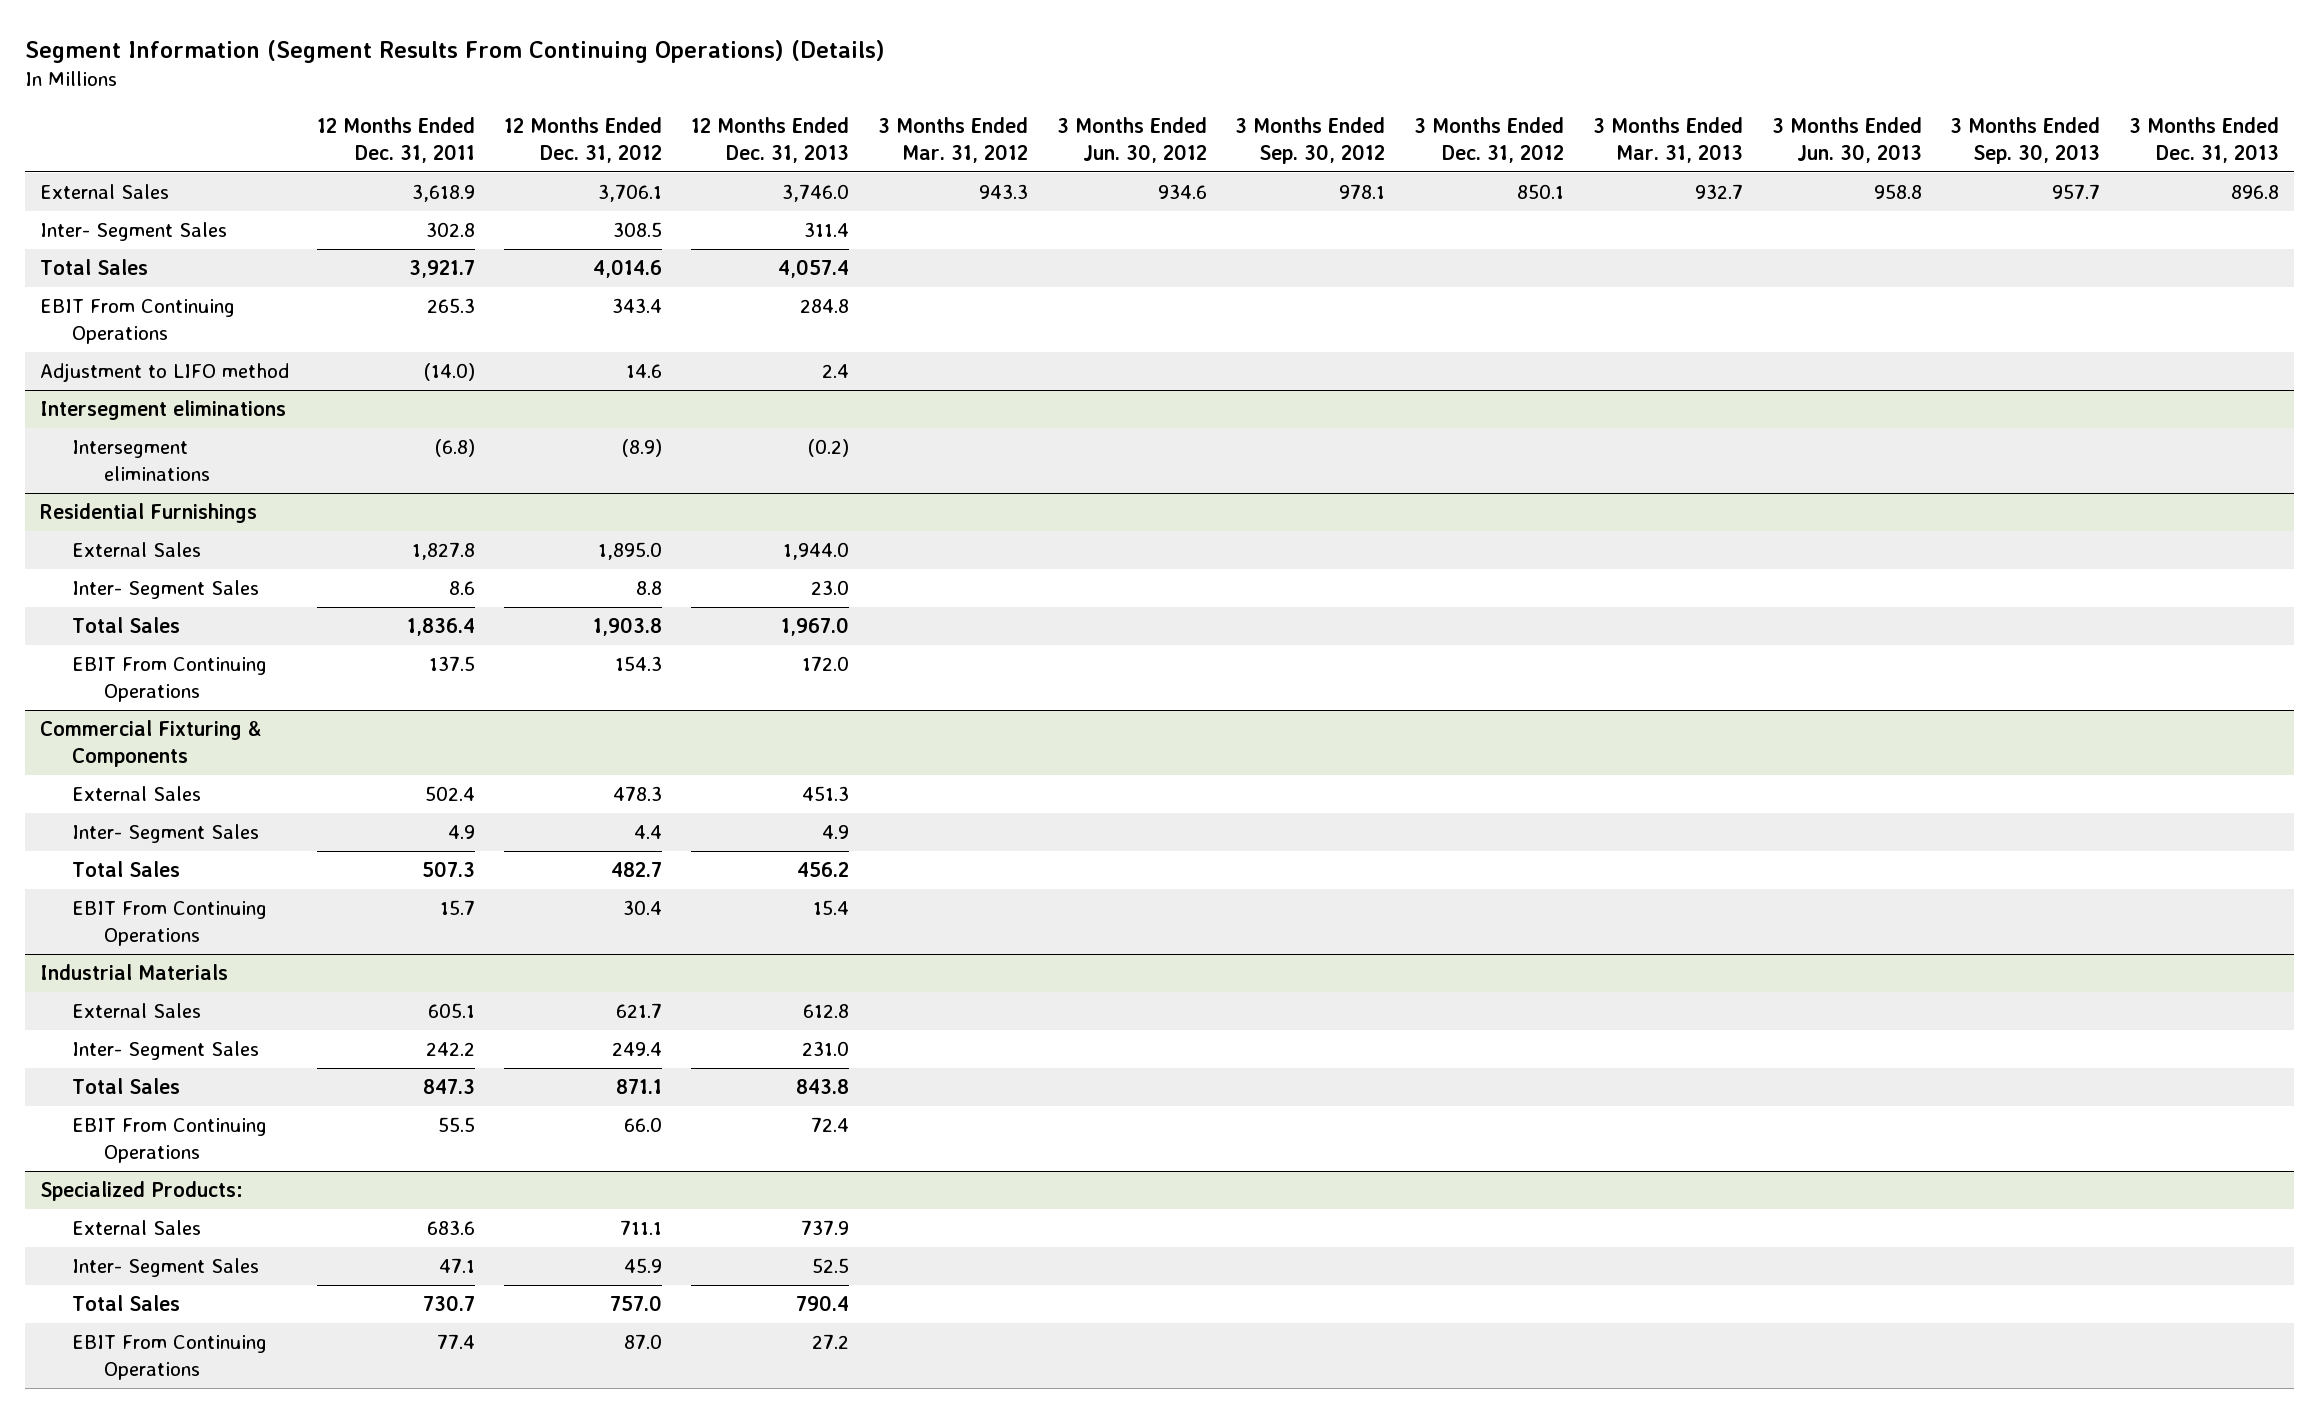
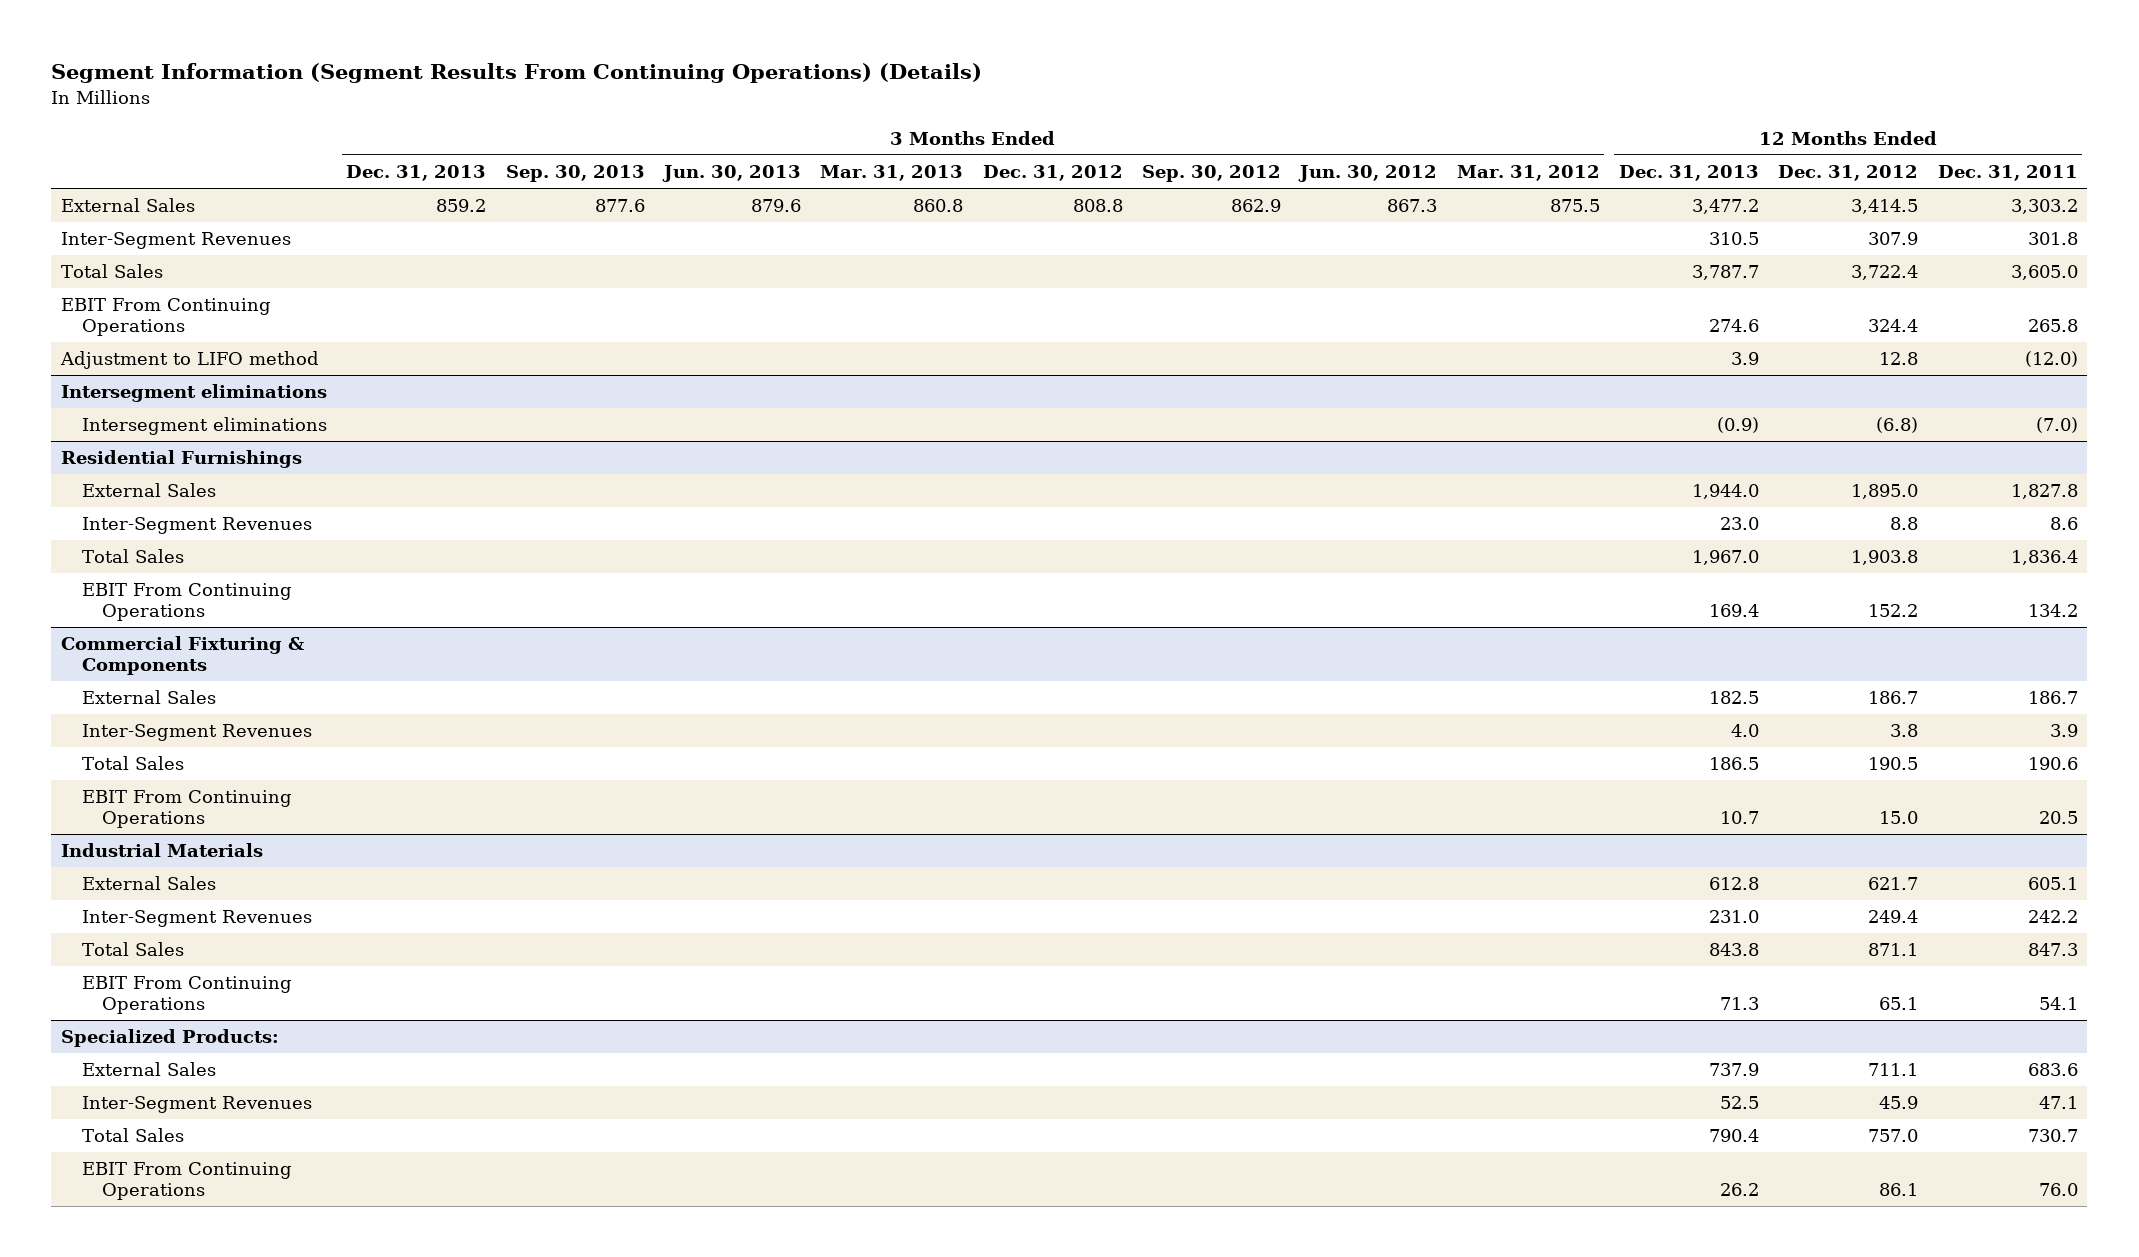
- | 12 Months Ended Dec. 31, 2011 | 12 Months Ended Dec. 31, 2012 | 12 Months Ended Dec. 31, 2013 | 3 Months Ended Mar. 31, 2012 | 3 Months Ended Jun. 30, 2012 | 3 Months Ended Sep. 30, 2012 | 3 Months Ended Dec. 31, 2012 | 3 Months Ended Mar. 31, 2013 | 3 Months Ended Jun. 30, 2013 | 3 Months Ended Sep. 30, 2013 | 3 Months Ended Dec. 31, 2013
+ | 3 Months Ended Dec. 31, 2013 | 3 Months Ended Sep. 30, 2013 | 3 Months Ended Jun. 30, 2013 | 3 Months Ended Mar. 31, 2013 | 3 Months Ended Dec. 31, 2012 | 3 Months Ended Sep. 30, 2012 | 3 Months Ended Jun. 30, 2012 | 3 Months Ended Mar. 31, 2012 | 12 Months Ended Dec. 31, 2013 | 12 Months Ended Dec. 31, 2012 | 12 Months Ended Dec. 31, 2011
- External Sales | 3,618.9 | 3,706.1 | 3,746.0 | 943.3 | 934.6 | 978.1 | 850.1 | 932.7 | 958.8 | 957.7 | 896.8
- Inter- Segment Sales | 302.8 | 308.5 | 311.4 | | | | | | | |
- Total Sales | 3,921.7 | 4,014.6 | 4,057.4 | | | | | | | |
- EBIT From Continuing Operations | 265.3 | 343.4 | 284.8 | | | | | | | |
- Adjustment to LIFO method | (14.0) | 14.6 | 2.4 | | | | | | | |
+ External Sales | 859.2 | 877.6 | 879.6 | 860.8 | 808.8 | 862.9 | 867.3 | 875.5 | 3,477.2 | 3,414.5 | 3,303.2
+ Inter-Segment Revenues | | | | | | | | | 310.5 | 307.9 | 301.8
+ Total Sales | | | | | | | | | 3,787.7 | 3,722.4 | 3,605.0
+ EBIT From Continuing Operations | | | | | | | | | 274.6 | 324.4 | 265.8
+ Adjustment to LIFO method | | | | | | | | | 3.9 | 12.8 | (12.0)
@ Intersegment eliminations
- Intersegment eliminations | (6.8) | (8.9) | (0.2) | | | | | | | |
+ Intersegment eliminations | | | | | | | | | (0.9) | (6.8) | (7.0)
@ Residential Furnishings
- Inter- Segment Sales | 8.6 | 8.8 | 23.0 | | | | | | | |
+ Inter-Segment Revenues | | | | | | | | | 23.0 | 8.8 | 8.6
- EBIT From Continuing Operations | 137.5 | 154.3 | 172.0 | | | | | | | |
+ EBIT From Continuing Operations | | | | | | | | | 169.4 | 152.2 | 134.2
@ Commercial Fixturing & Components
- External Sales | 502.4 | 478.3 | 451.3 | | | | | | | |
- Inter- Segment Sales | 4.9 | 4.4 | 4.9 | | | | | | | |
- Total Sales | 507.3 | 482.7 | 456.2 | | | | | | | |
- EBIT From Continuing Operations | 15.7 | 30.4 | 15.4 | | | | | | | |
+ External Sales | | | | | | | | | 182.5 | 186.7 | 186.7
+ Inter-Segment Revenues | | | | | | | | | 4.0 | 3.8 | 3.9
+ Total Sales | | | | | | | | | 186.5 | 190.5 | 190.6
+ EBIT From Continuing Operations | | | | | | | | | 10.7 | 15.0 | 20.5
@ Industrial Materials
- Inter- Segment Sales | 242.2 | 249.4 | 231.0 | | | | | | | |
+ Inter-Segment Revenues | | | | | | | | | 231.0 | 249.4 | 242.2
- EBIT From Continuing Operations | 55.5 | 66.0 | 72.4 | | | | | | | |
+ EBIT From Continuing Operations | | | | | | | | | 71.3 | 65.1 | 54.1
@ Specialized Products:
- Inter- Segment Sales | 47.1 | 45.9 | 52.5 | | | | | | | |
+ Inter-Segment Revenues | | | | | | | | | 52.5 | 45.9 | 47.1
- EBIT From Continuing Operations | 77.4 | 87.0 | 27.2 | | | | | | | |
+ EBIT From Continuing Operations | | | | | | | | | 26.2 | 86.1 | 76.0

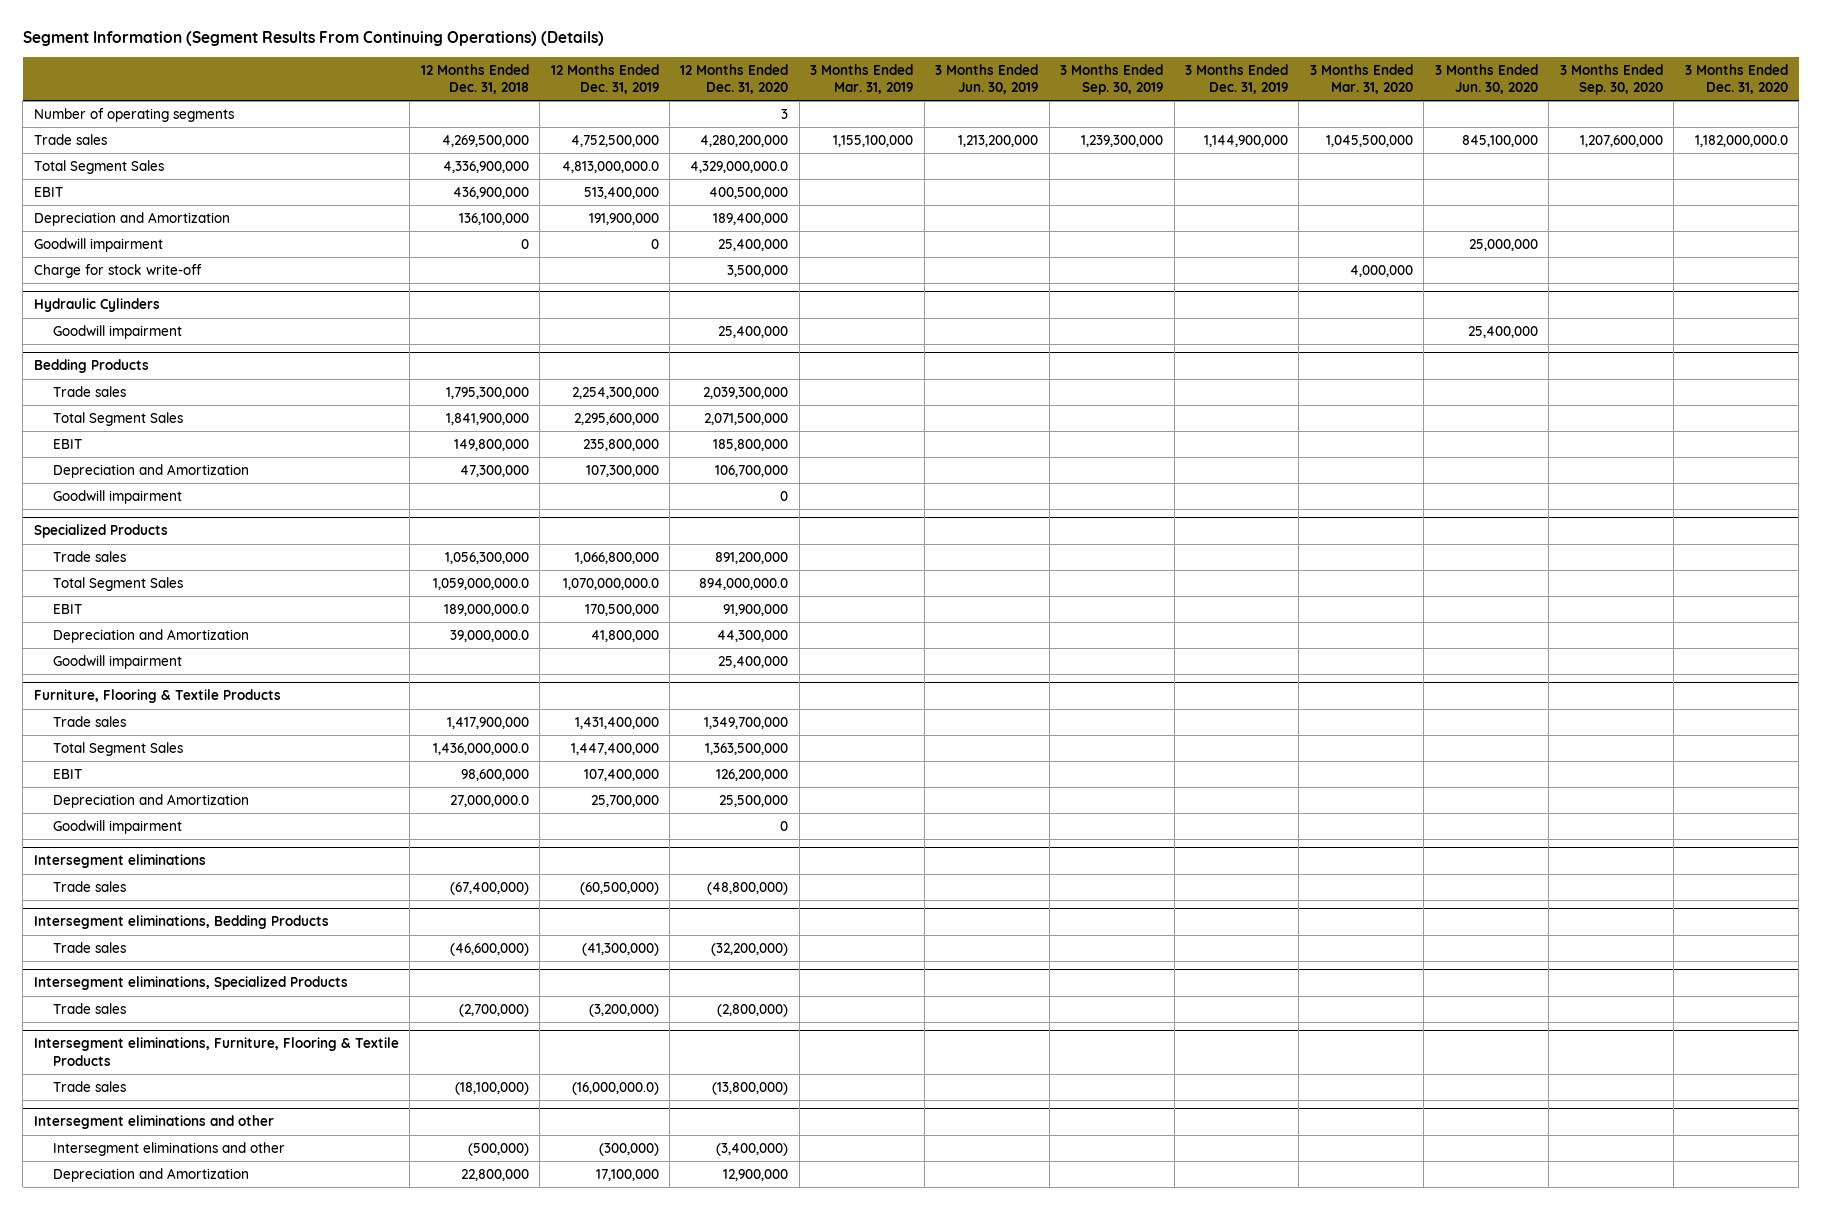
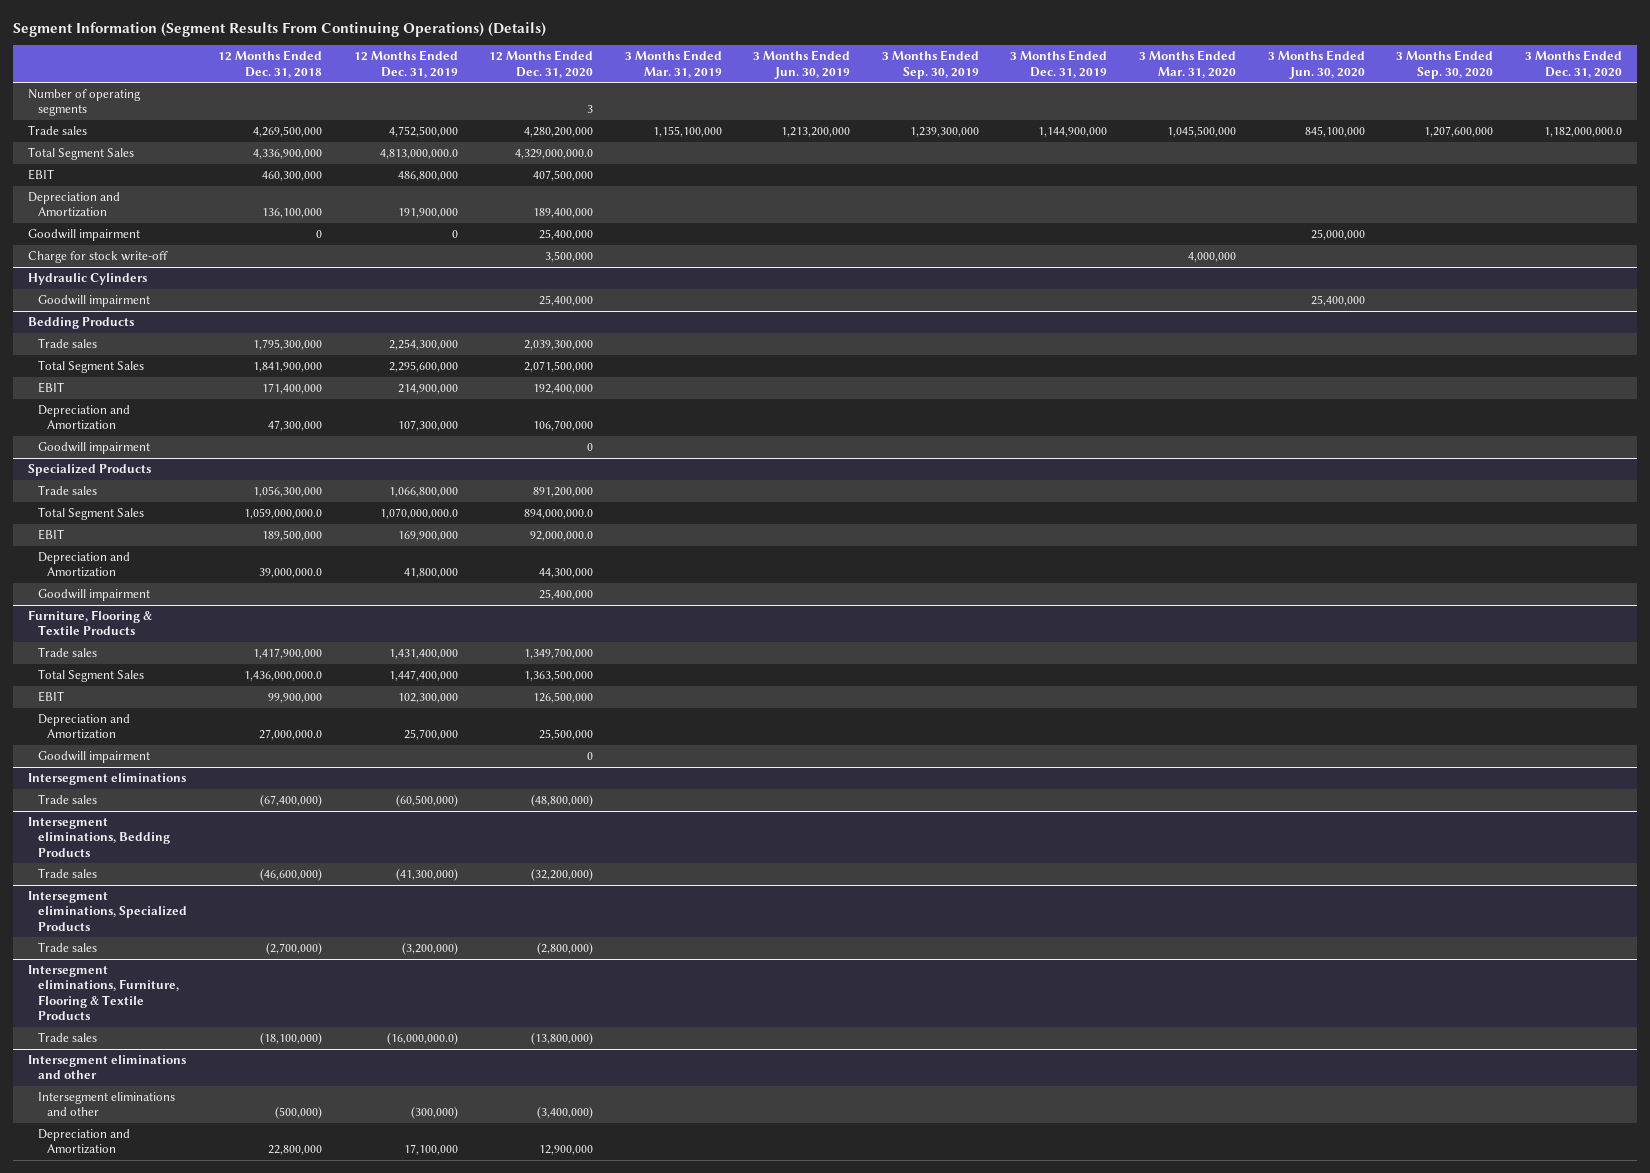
- EBIT | 436,900,000 | 513,400,000 | 400,500,000 | | | | | | | |
+ EBIT | 460,300,000 | 486,800,000 | 407,500,000 | | | | | | | |
@ Bedding Products
- EBIT | 149,800,000 | 235,800,000 | 185,800,000 | | | | | | | |
+ EBIT | 171,400,000 | 214,900,000 | 192,400,000 | | | | | | | |
@ Specialized Products
- EBIT | 189,000,000.0 | 170,500,000 | 91,900,000 | | | | | | | |
+ EBIT | 189,500,000 | 169,900,000 | 92,000,000.0 | | | | | | | |
@ Furniture, Flooring & Textile Products
- EBIT | 98,600,000 | 107,400,000 | 126,200,000 | | | | | | | |
+ EBIT | 99,900,000 | 102,300,000 | 126,500,000 | | | | | | | |

